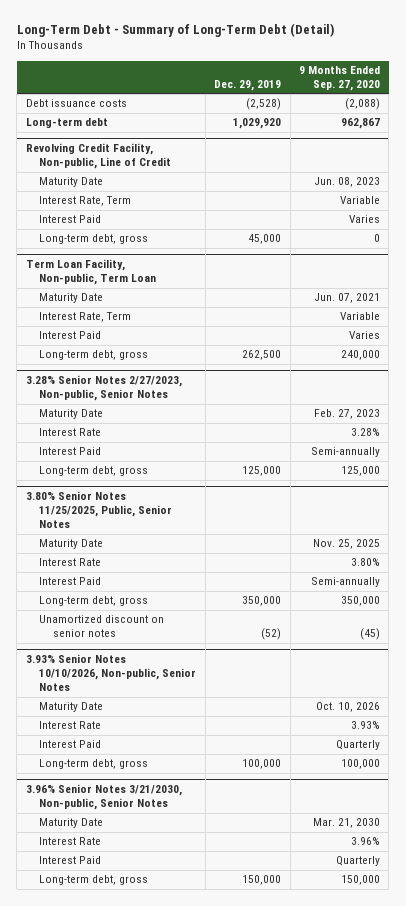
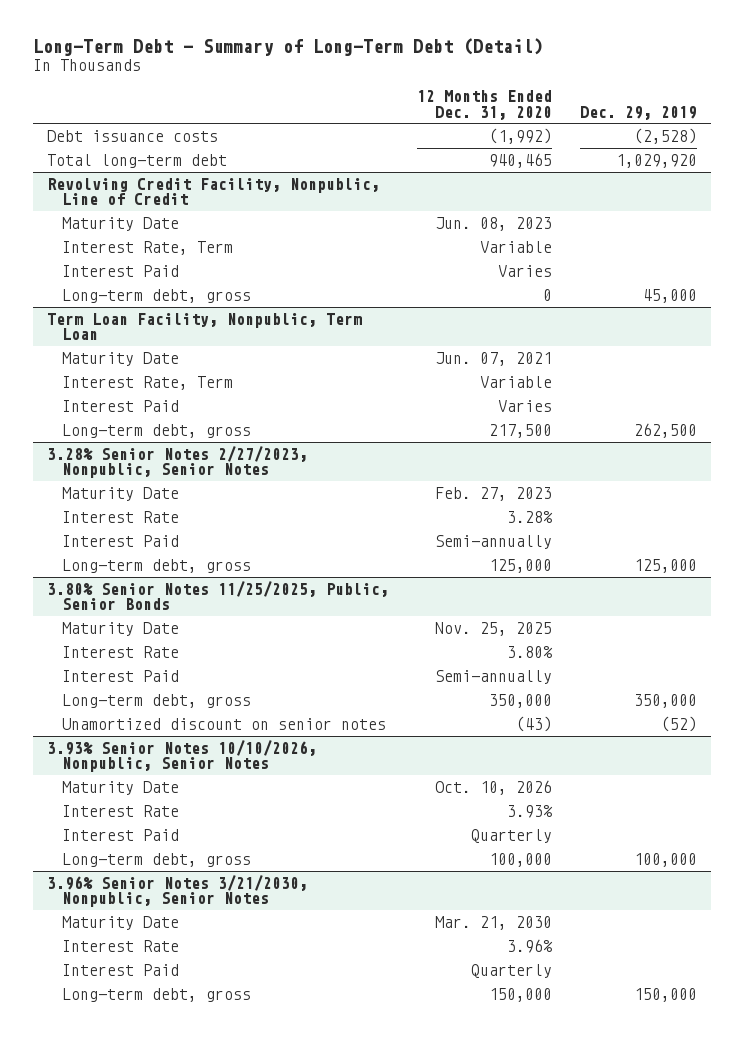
- | Dec. 29, 2019 | 9 Months Ended Sep. 27, 2020
+ | 12 Months Ended Dec. 31, 2020 | Dec. 29, 2019
- Long-term debt | 1,029,920 | 962,867
- Revolving Credit Facility, Non-public, Line of Credit
+ Total long-term debt | 940,465 | 1,029,920
+ Revolving Credit Facility, Nonpublic, Line of Credit
- Term Loan Facility, Non-public, Term Loan
+ Term Loan Facility, Nonpublic, Term Loan
- 3.28% Senior Notes 2/27/2023, Non-public, Senior Notes
+ 3.28% Senior Notes 2/27/2023, Nonpublic, Senior Notes
- 3.80% Senior Notes 11/25/2025, Public, Senior Notes
+ 3.80% Senior Notes 11/25/2025, Public, Senior Bonds
- 3.93% Senior Notes 10/10/2026, Non-public, Senior Notes
+ 3.93% Senior Notes 10/10/2026, Nonpublic, Senior Notes
- 3.96% Senior Notes 3/21/2030, Non-public, Senior Notes
+ 3.96% Senior Notes 3/21/2030, Nonpublic, Senior Notes

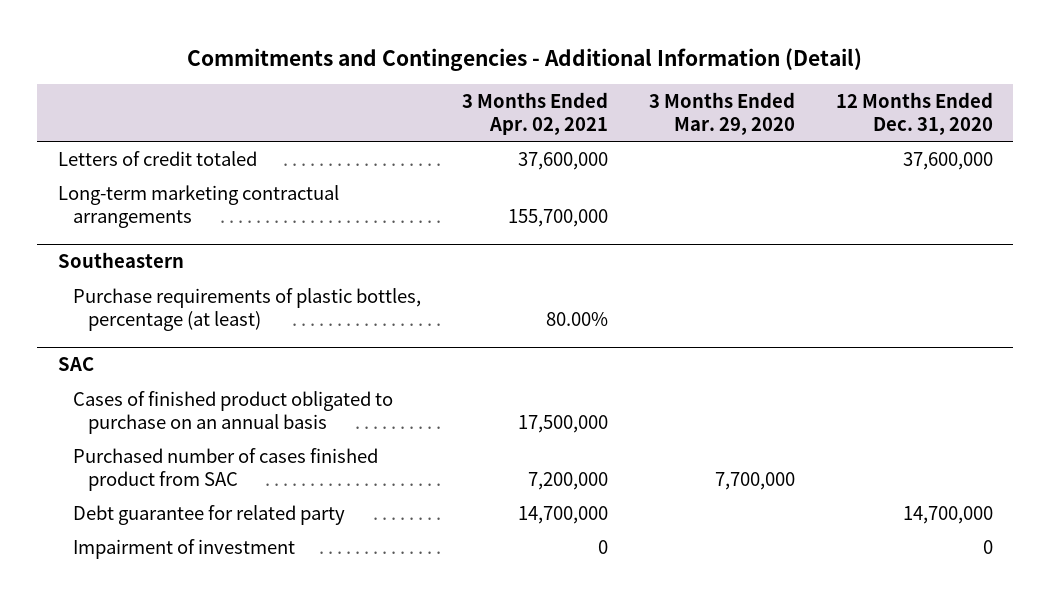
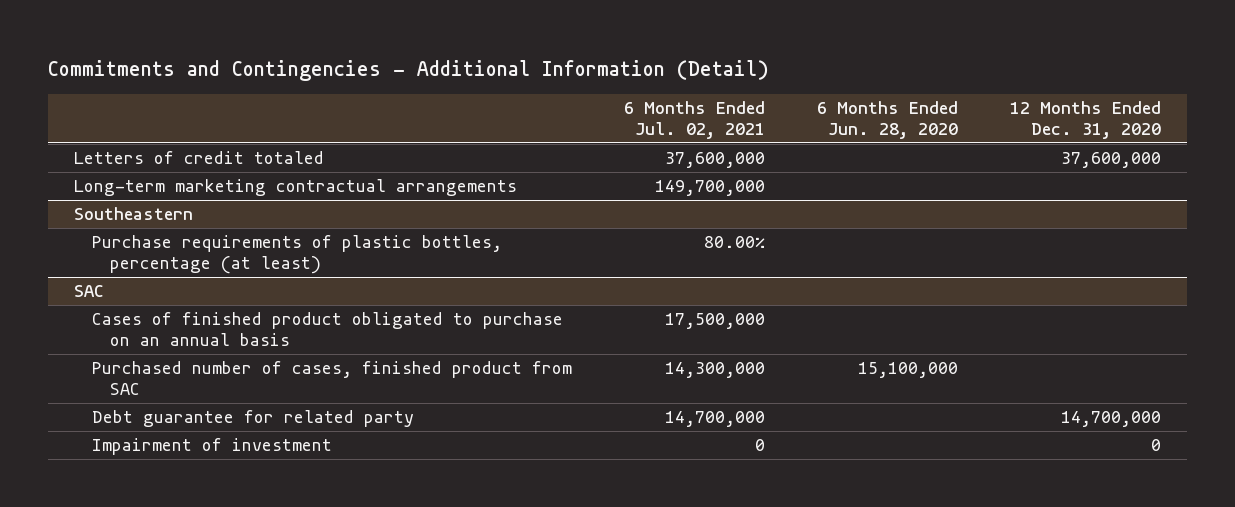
- | 3 Months Ended Apr. 02, 2021 | 3 Months Ended Mar. 29, 2020 | 12 Months Ended Dec. 31, 2020
+ | 6 Months Ended Jul. 02, 2021 | 6 Months Ended Jun. 28, 2020 | 12 Months Ended Dec. 31, 2020
@ SAC
- Purchased number of cases finished product from SAC | 7,200,000 | 7,700,000 |
+ Purchased number of cases, finished product from SAC | 14,300,000 | 15,100,000 |

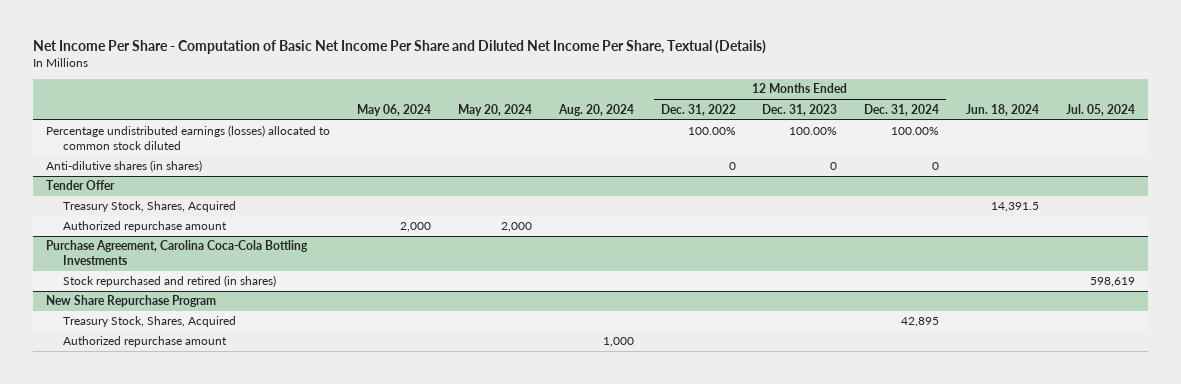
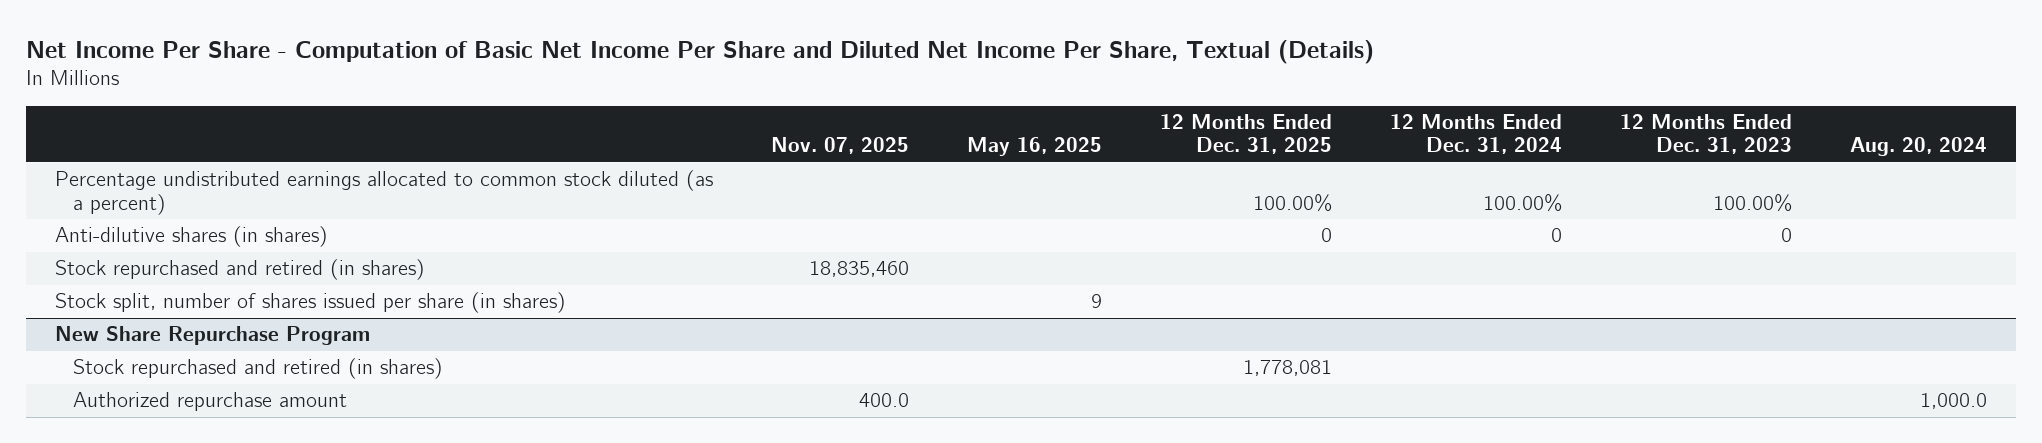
- | May 06, 2024 | May 20, 2024 | Aug. 20, 2024 | 12 Months Ended Dec. 31, 2022 | 12 Months Ended Dec. 31, 2023 | 12 Months Ended Dec. 31, 2024 | Jun. 18, 2024 | Jul. 05, 2024
+ | Nov. 07, 2025 | May 16, 2025 | 12 Months Ended Dec. 31, 2025 | 12 Months Ended Dec. 31, 2024 | 12 Months Ended Dec. 31, 2023 | Aug. 20, 2024
- Percentage undistributed earnings (losses) allocated to common stock diluted | | | | 100.00% | 100.00% | 100.00% | |
+ Percentage undistributed earnings allocated to common stock diluted (as a percent) | | | 100.00% | 100.00% | 100.00% |
- Tender Offer
- Treasury Stock, Shares, Acquired | | | | | | | 14,391.5 |
- Authorized repurchase amount | 2,000 | 2,000 | | | | | |
- Purchase Agreement, Carolina Coca-Cola Bottling Investments
- Stock repurchased and retired (in shares) | | | | | | | | 598,619
+ Stock repurchased and retired (in shares) | 18,835,460 | | | | |
+ Stock split, number of shares issued per share (in shares) | | 9 | | | |
@ New Share Repurchase Program
- Treasury Stock, Shares, Acquired | | | | | | 42,895 | |
- Authorized repurchase amount | | | 1,000 | | | | |
+ Stock repurchased and retired (in shares) | | | 1,778,081 | | |
+ Authorized repurchase amount | 400.0 | | | | | 1,000.0

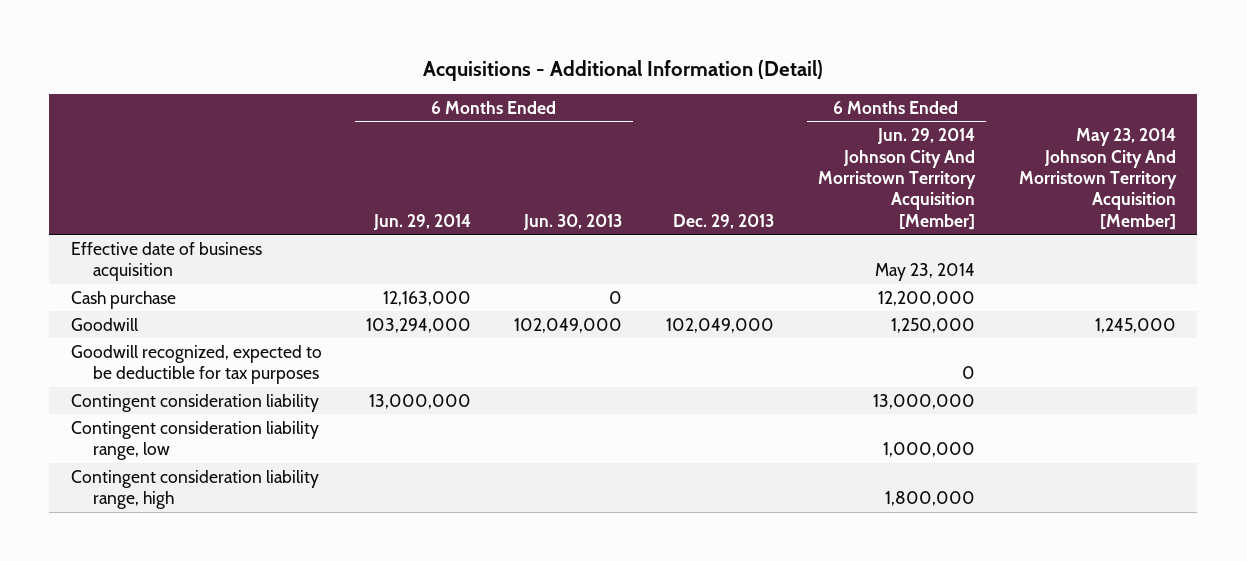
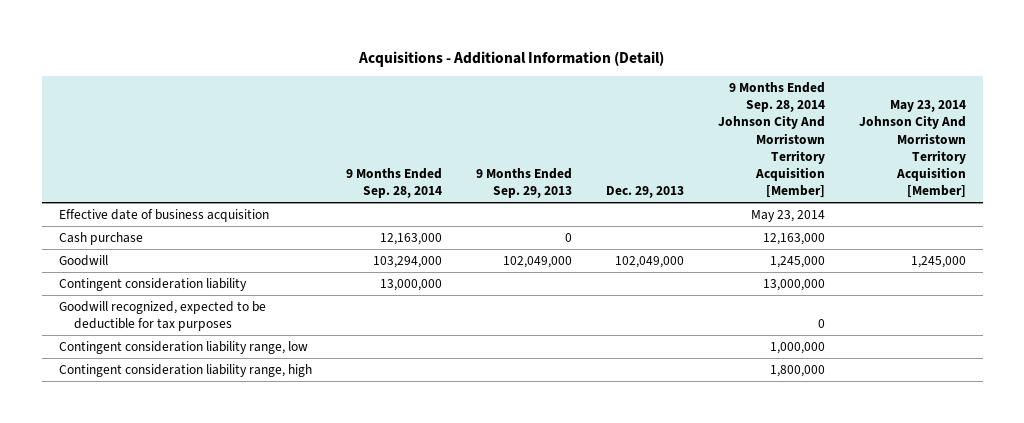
- | 6 Months Ended Jun. 29, 2014 | 6 Months Ended Jun. 30, 2013 | Dec. 29, 2013 | 6 Months Ended Jun. 29, 2014 Johnson City And Morristown Territory Acquisition [Member] | May 23, 2014 Johnson City And Morristown Territory Acquisition [Member]
+ | 9 Months Ended Sep. 28, 2014 | 9 Months Ended Sep. 29, 2013 | Dec. 29, 2013 | 9 Months Ended Sep. 28, 2014 Johnson City And Morristown Territory Acquisition [Member] | May 23, 2014 Johnson City And Morristown Territory Acquisition [Member]
moved down: Goodwill recognized, expected to be deductible for tax purposes | | | | 0 |

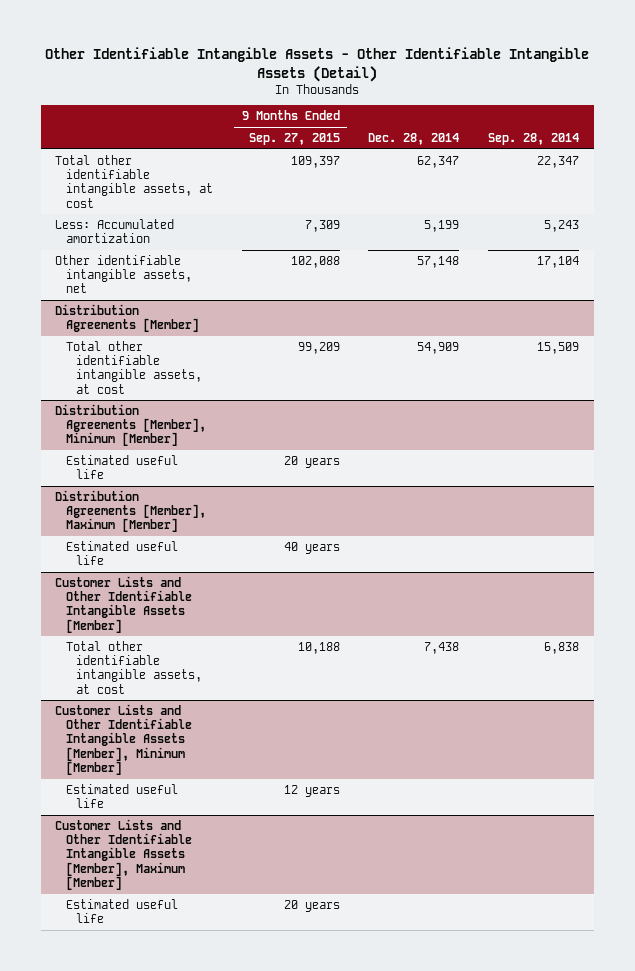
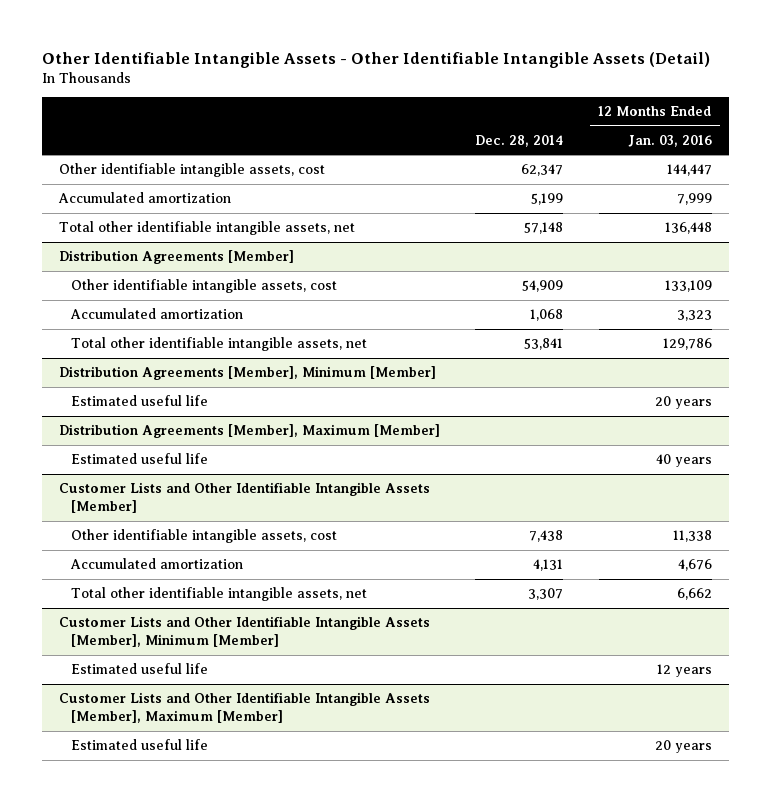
- | 9 Months Ended Sep. 27, 2015 | Dec. 28, 2014 | Sep. 28, 2014
+ | Dec. 28, 2014 | 12 Months Ended Jan. 03, 2016
- Total other identifiable intangible assets, at cost | 109,397 | 62,347 | 22,347
- Less: Accumulated amortization | 7,309 | 5,199 | 5,243
- Other identifiable intangible assets, net | 102,088 | 57,148 | 17,104
+ Other identifiable intangible assets, cost | 62,347 | 144,447
+ Accumulated amortization | 5,199 | 7,999
+ Total other identifiable intangible assets, net | 57,148 | 136,448
@ Distribution Agreements [Member]
- Total other identifiable intangible assets, at cost | 99,209 | 54,909 | 15,509
+ Other identifiable intangible assets, cost | 54,909 | 133,109
+ Accumulated amortization | 1,068 | 3,323
+ Total other identifiable intangible assets, net | 53,841 | 129,786
@ Customer Lists and Other Identifiable Intangible Assets [Member]
- Total other identifiable intangible assets, at cost | 10,188 | 7,438 | 6,838
+ Other identifiable intangible assets, cost | 7,438 | 11,338
+ Accumulated amortization | 4,131 | 4,676
+ Total other identifiable intangible assets, net | 3,307 | 6,662

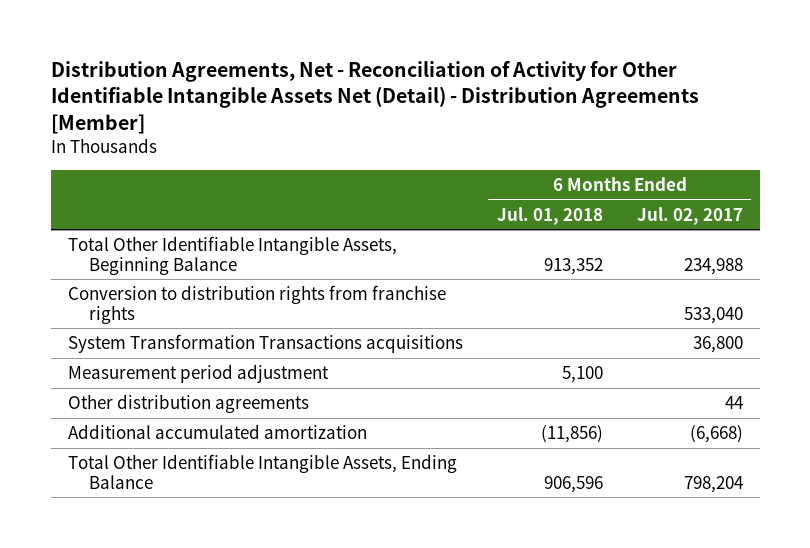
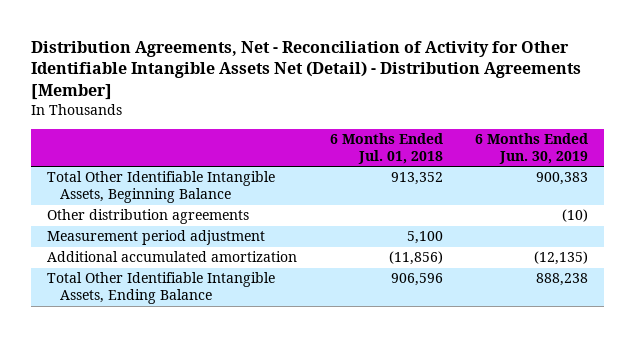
- | 6 Months Ended Jul. 01, 2018 | 6 Months Ended Jul. 02, 2017
+ | 6 Months Ended Jul. 01, 2018 | 6 Months Ended Jun. 30, 2019
- Conversion to distribution rights from franchise rights | | 533,040
- System Transformation Transactions acquisitions | | 36,800
moved down: Measurement period adjustment | 5,100 |

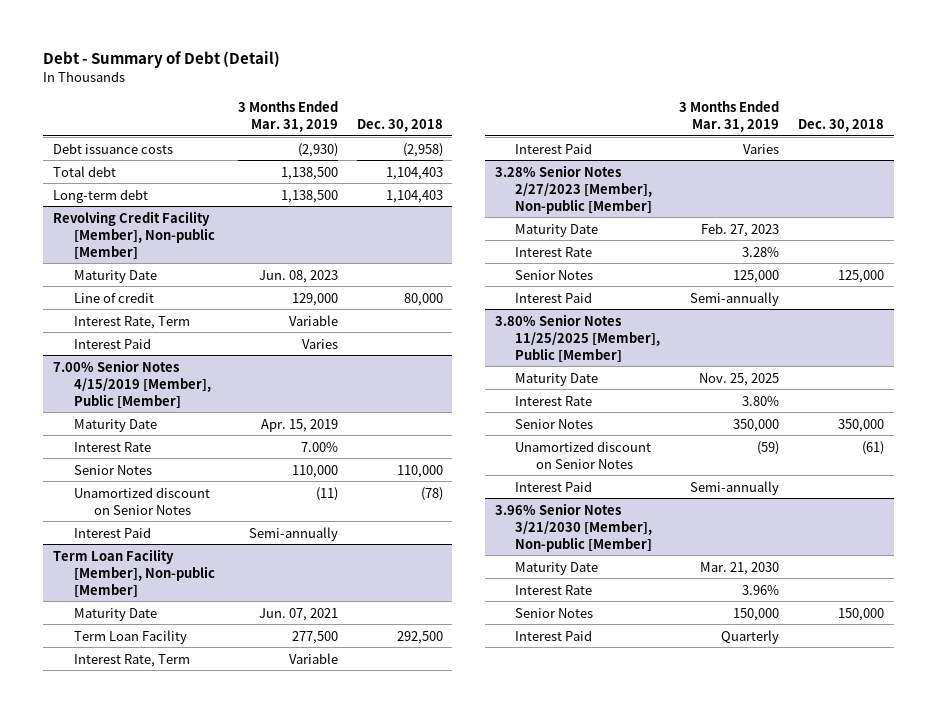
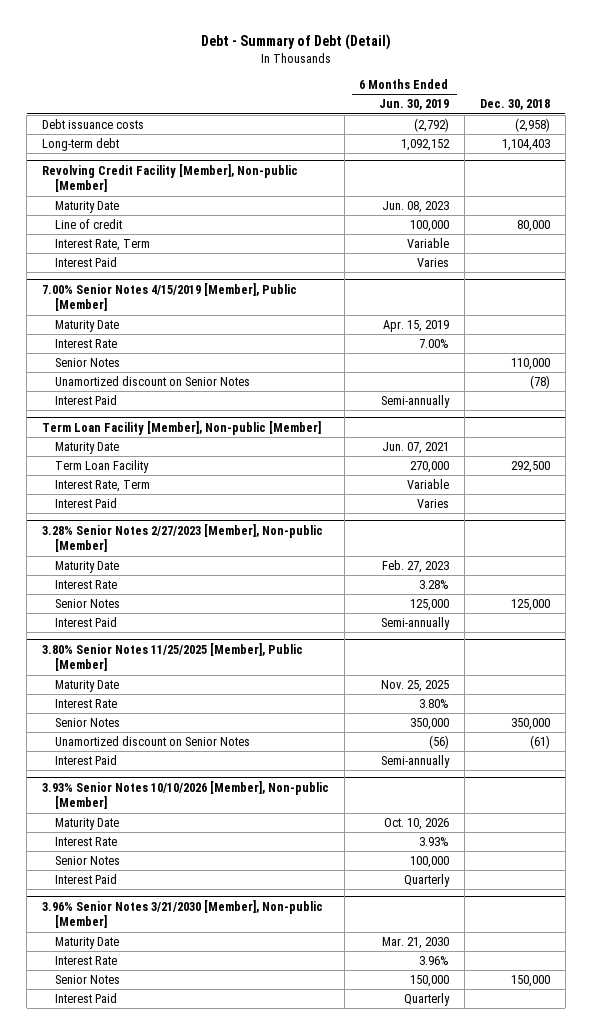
- | 3 Months Ended Mar. 31, 2019 | Dec. 30, 2018
+ | 6 Months Ended Jun. 30, 2019 | Dec. 30, 2018
- Total debt | 1,138,500 | 1,104,403
+ 3.93% Senior Notes 10/10/2026 [Member], Non-public [Member]
+ Maturity Date | Oct. 10, 2026 |
+ Interest Rate | 3.93% |
+ Senior Notes | 100,000 |
+ Interest Paid | Quarterly |

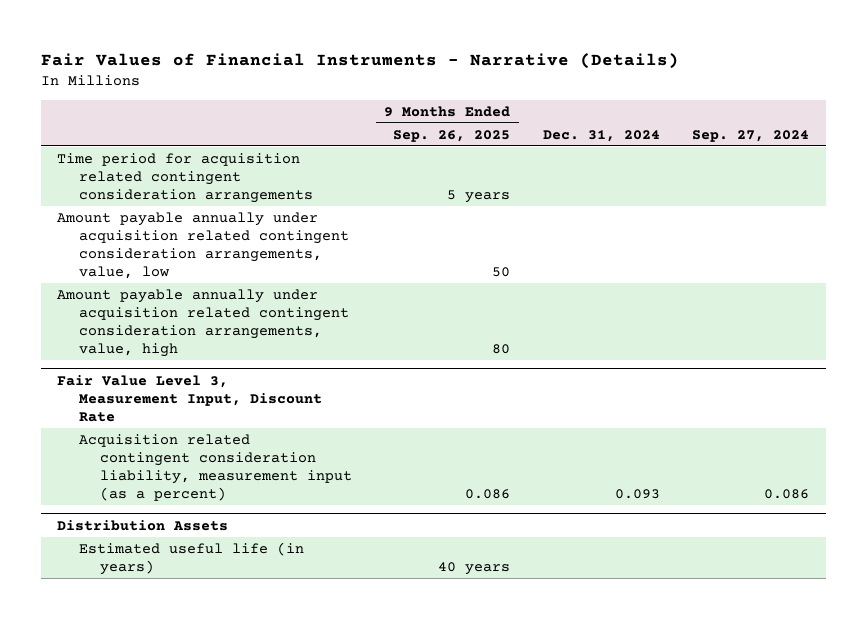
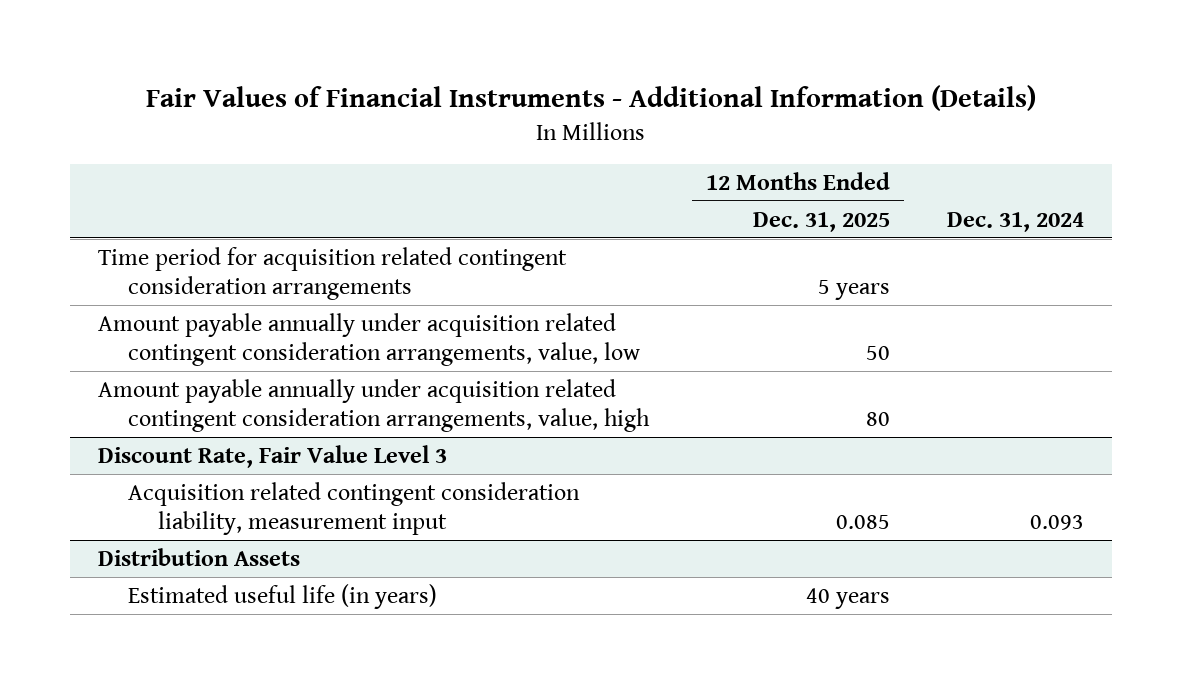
- Fair Values of Financial Instruments - Narrative (Details)
+ Fair Values of Financial Instruments - Additional Information (Details)
- | 9 Months Ended Sep. 26, 2025 | Dec. 31, 2024 | Sep. 27, 2024
+ | 12 Months Ended Dec. 31, 2025 | Dec. 31, 2024
- Fair Value Level 3, Measurement Input, Discount Rate
- Acquisition related contingent consideration liability, measurement input (as a percent) | 0.086 | 0.093 | 0.086
+ Discount Rate, Fair Value Level 3
+ Acquisition related contingent consideration liability, measurement input | 0.085 | 0.093

